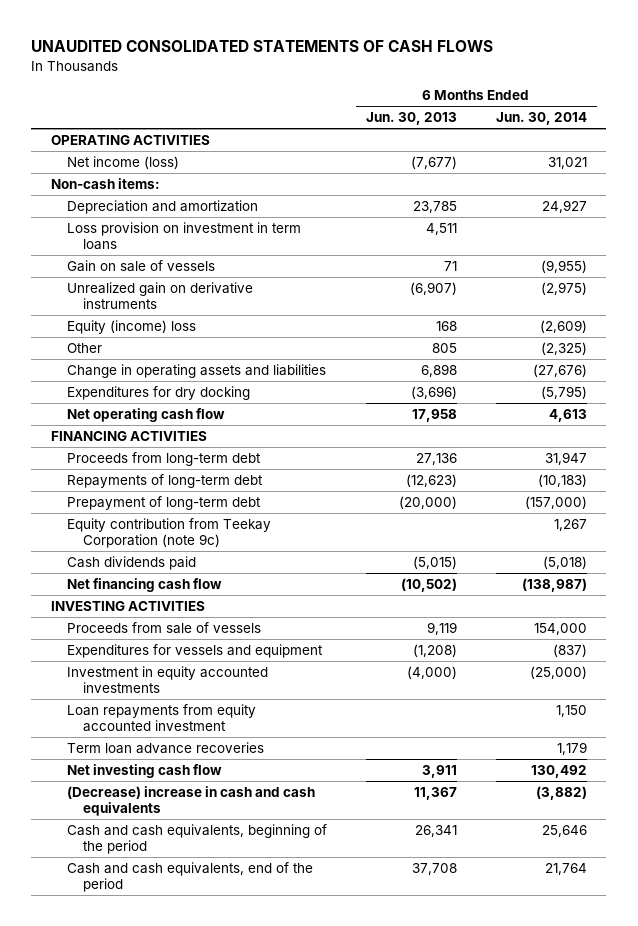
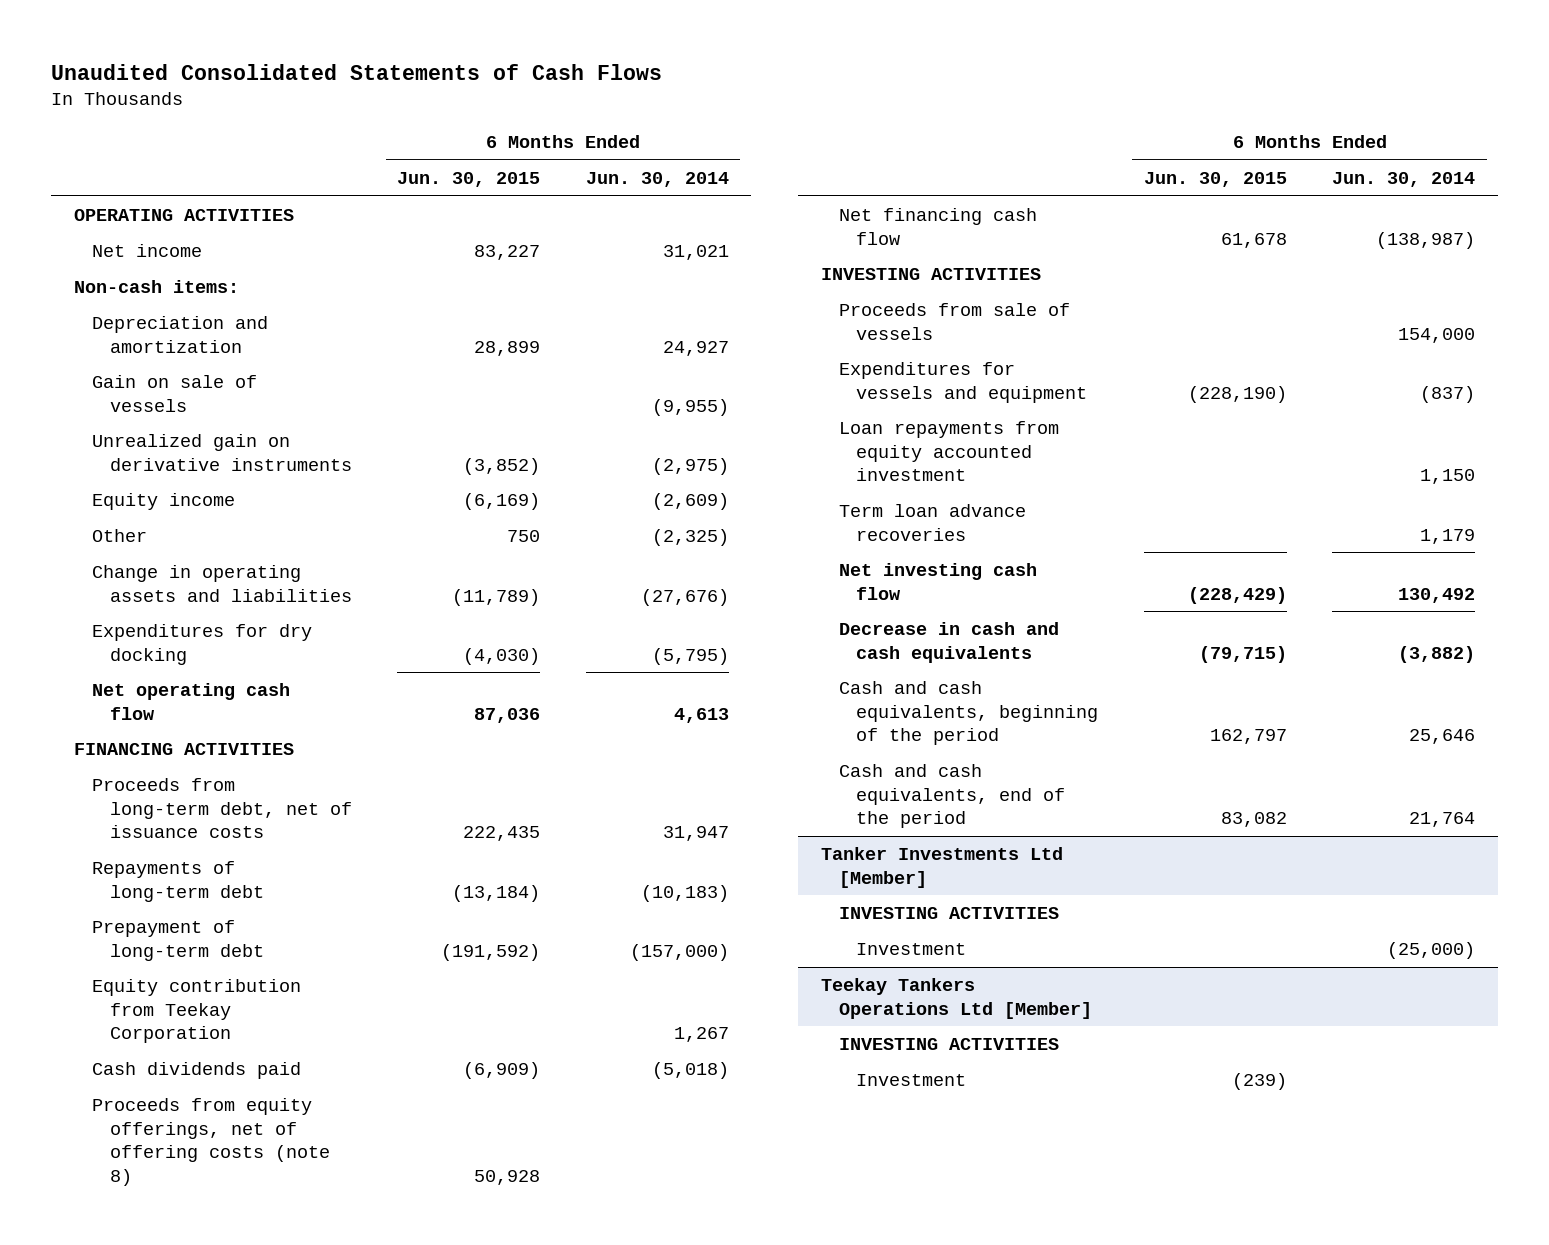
- UNAUDITED CONSOLIDATED STATEMENTS OF CASH FLOWS
+ Unaudited Consolidated Statements of Cash Flows
- | 6 Months Ended Jun. 30, 2013 | 6 Months Ended Jun. 30, 2014
+ | 6 Months Ended Jun. 30, 2015 | 6 Months Ended Jun. 30, 2014
- Net income (loss) | (7,677) | 31,021
+ Net income | 83,227 | 31,021
- Loss provision on investment in term loans | 4,511 |
- Equity (income) loss | 168 | (2,609)
+ Equity income | (6,169) | (2,609)
- Proceeds from long-term debt | 27,136 | 31,947
+ Proceeds from long-term debt, net of issuance costs | 222,435 | 31,947
- Equity contribution from Teekay Corporation (note 9c) | | 1,267
+ Equity contribution from Teekay Corporation | | 1,267
+ Proceeds from equity offerings, net of offering costs (note 8) | 50,928 |
- Investment in equity accounted investments | (4,000) | (25,000)
- (Decrease) increase in cash and cash equivalents | 11,367 | (3,882)
+ Decrease in cash and cash equivalents | (79,715) | (3,882)
+ Tanker Investments Ltd [Member]
+ INVESTING ACTIVITIES
+ Investment | | (25,000)
+ Teekay Tankers Operations Ltd [Member]
+ INVESTING ACTIVITIES
+ Investment | (239) |

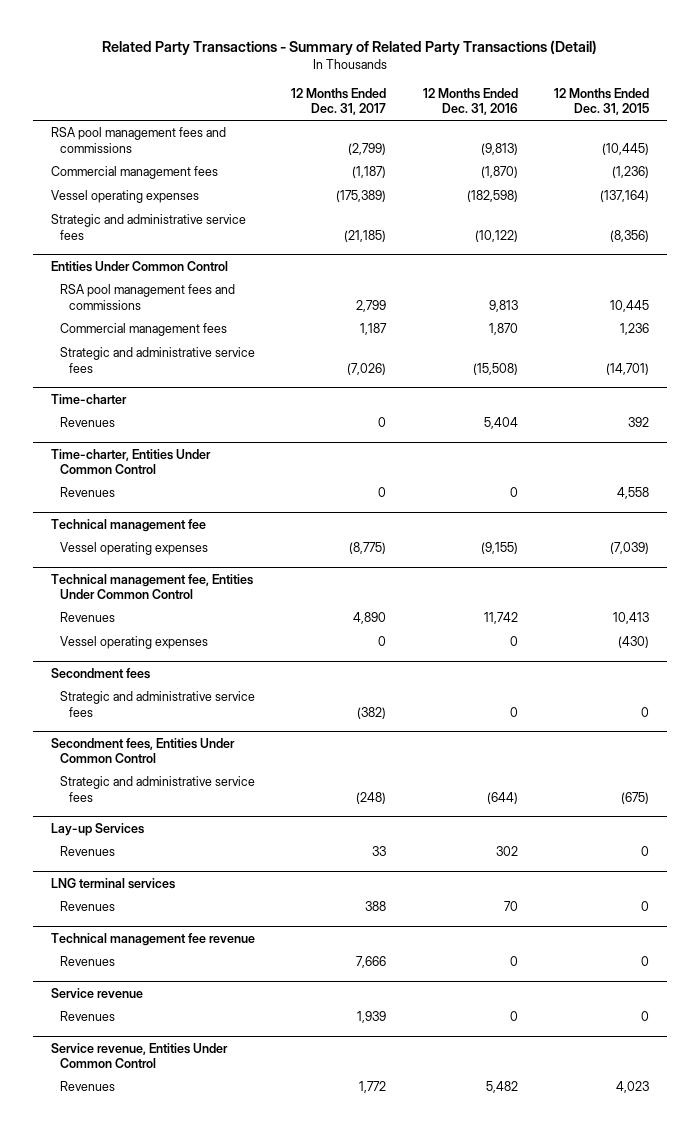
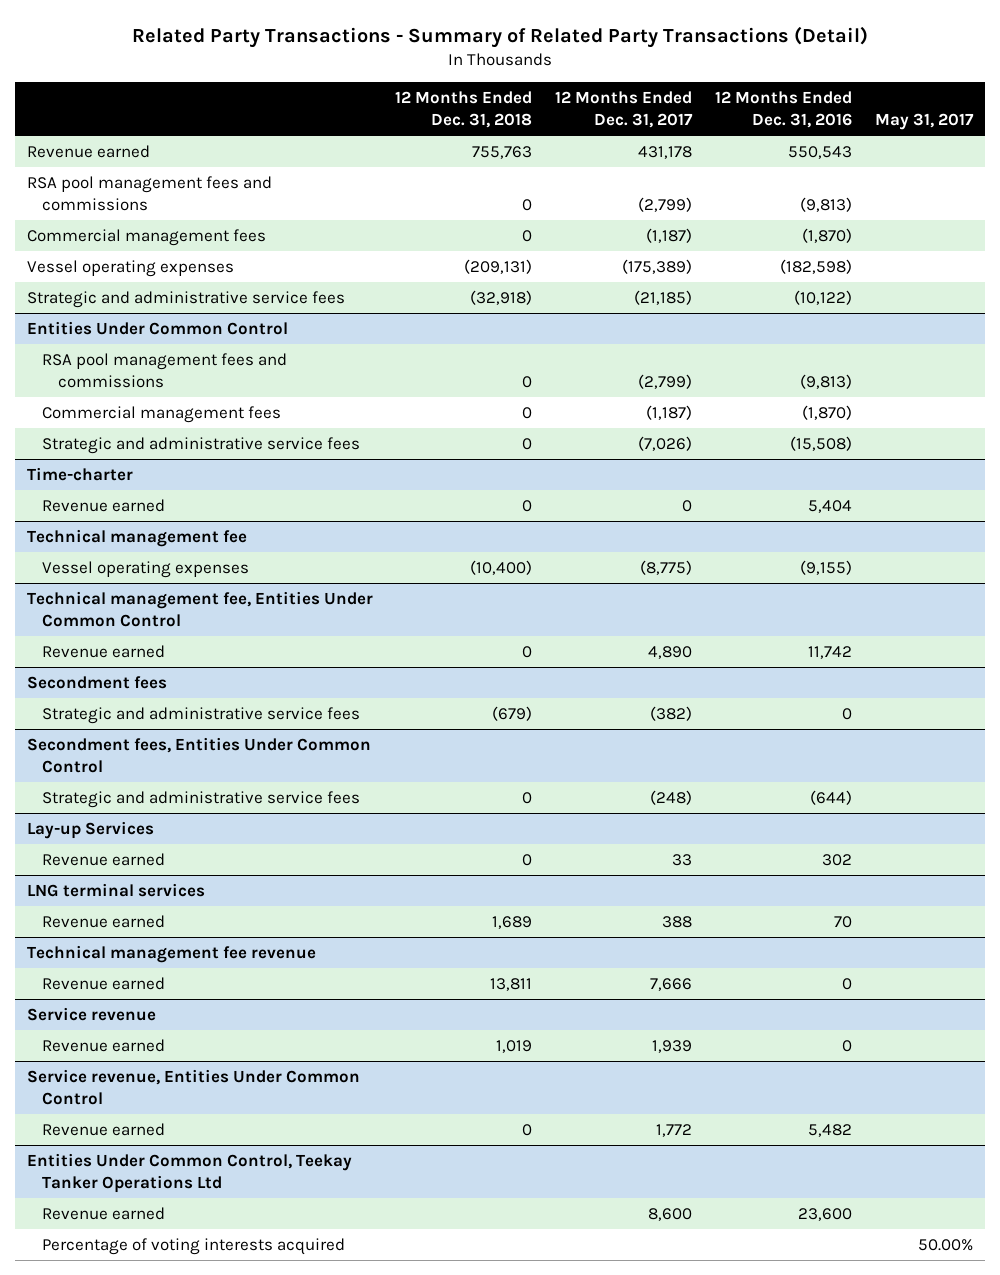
- | 12 Months Ended Dec. 31, 2017 | 12 Months Ended Dec. 31, 2016 | 12 Months Ended Dec. 31, 2015
+ | 12 Months Ended Dec. 31, 2018 | 12 Months Ended Dec. 31, 2017 | 12 Months Ended Dec. 31, 2016 | May 31, 2017
+ Revenue earned | 755,763 | 431,178 | 550,543 |
@ Entities Under Common Control
- RSA pool management fees and commissions | 2,799 | 9,813 | 10,445
- Commercial management fees | 1,187 | 1,870 | 1,236
+ RSA pool management fees and commissions | 0 | (2,799) | (9,813) |
+ Commercial management fees | 0 | (1,187) | (1,870) |
@ Time-charter
- Revenues | 0 | 5,404 | 392
- Time-charter, Entities Under Common Control
- Revenues | 0 | 0 | 4,558
@ Time-charter
+ Revenue earned | 0 | 0 | 5,404 |
@ Technical management fee, Entities Under Common Control
- Revenues | 4,890 | 11,742 | 10,413
- Vessel operating expenses | 0 | 0 | (430)
+ Revenue earned | 0 | 4,890 | 11,742 |
@ Lay-up Services
- Revenues | 33 | 302 | 0
+ Revenue earned | 0 | 33 | 302 |
@ LNG terminal services
- Revenues | 388 | 70 | 0
+ Revenue earned | 1,689 | 388 | 70 |
@ Technical management fee revenue
- Revenues | 7,666 | 0 | 0
+ Revenue earned | 13,811 | 7,666 | 0 |
@ Service revenue
- Revenues | 1,939 | 0 | 0
+ Revenue earned | 1,019 | 1,939 | 0 |
@ Service revenue, Entities Under Common Control
- Revenues | 1,772 | 5,482 | 4,023
+ Revenue earned | 0 | 1,772 | 5,482 |
+ Entities Under Common Control, Teekay Tanker Operations Ltd
+ Revenue earned | | 8,600 | 23,600 |
+ Percentage of voting interests acquired | | | | 50.00%

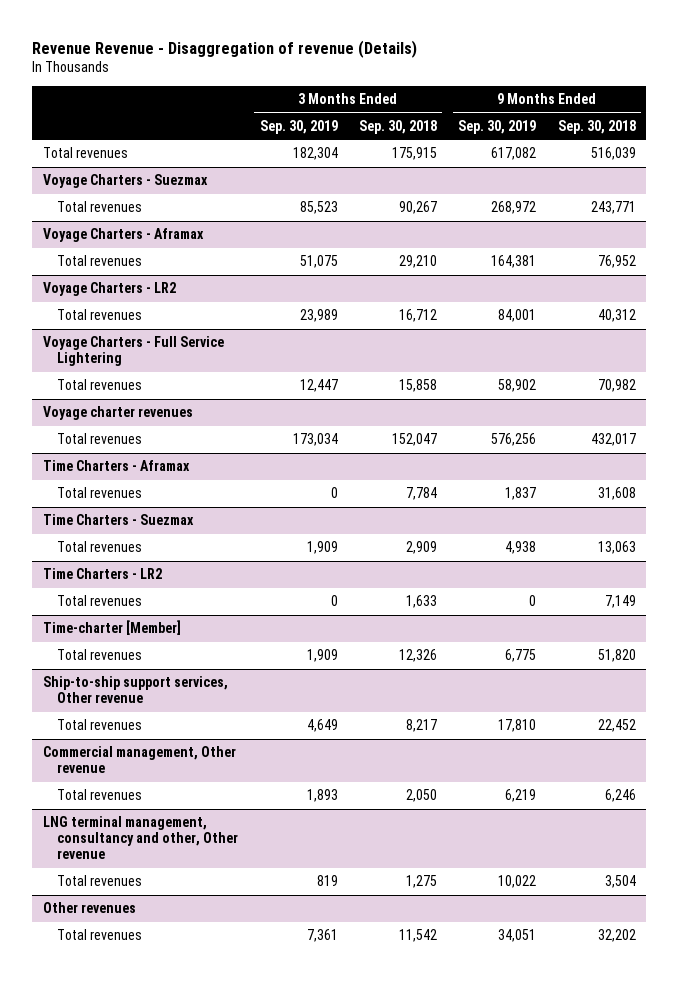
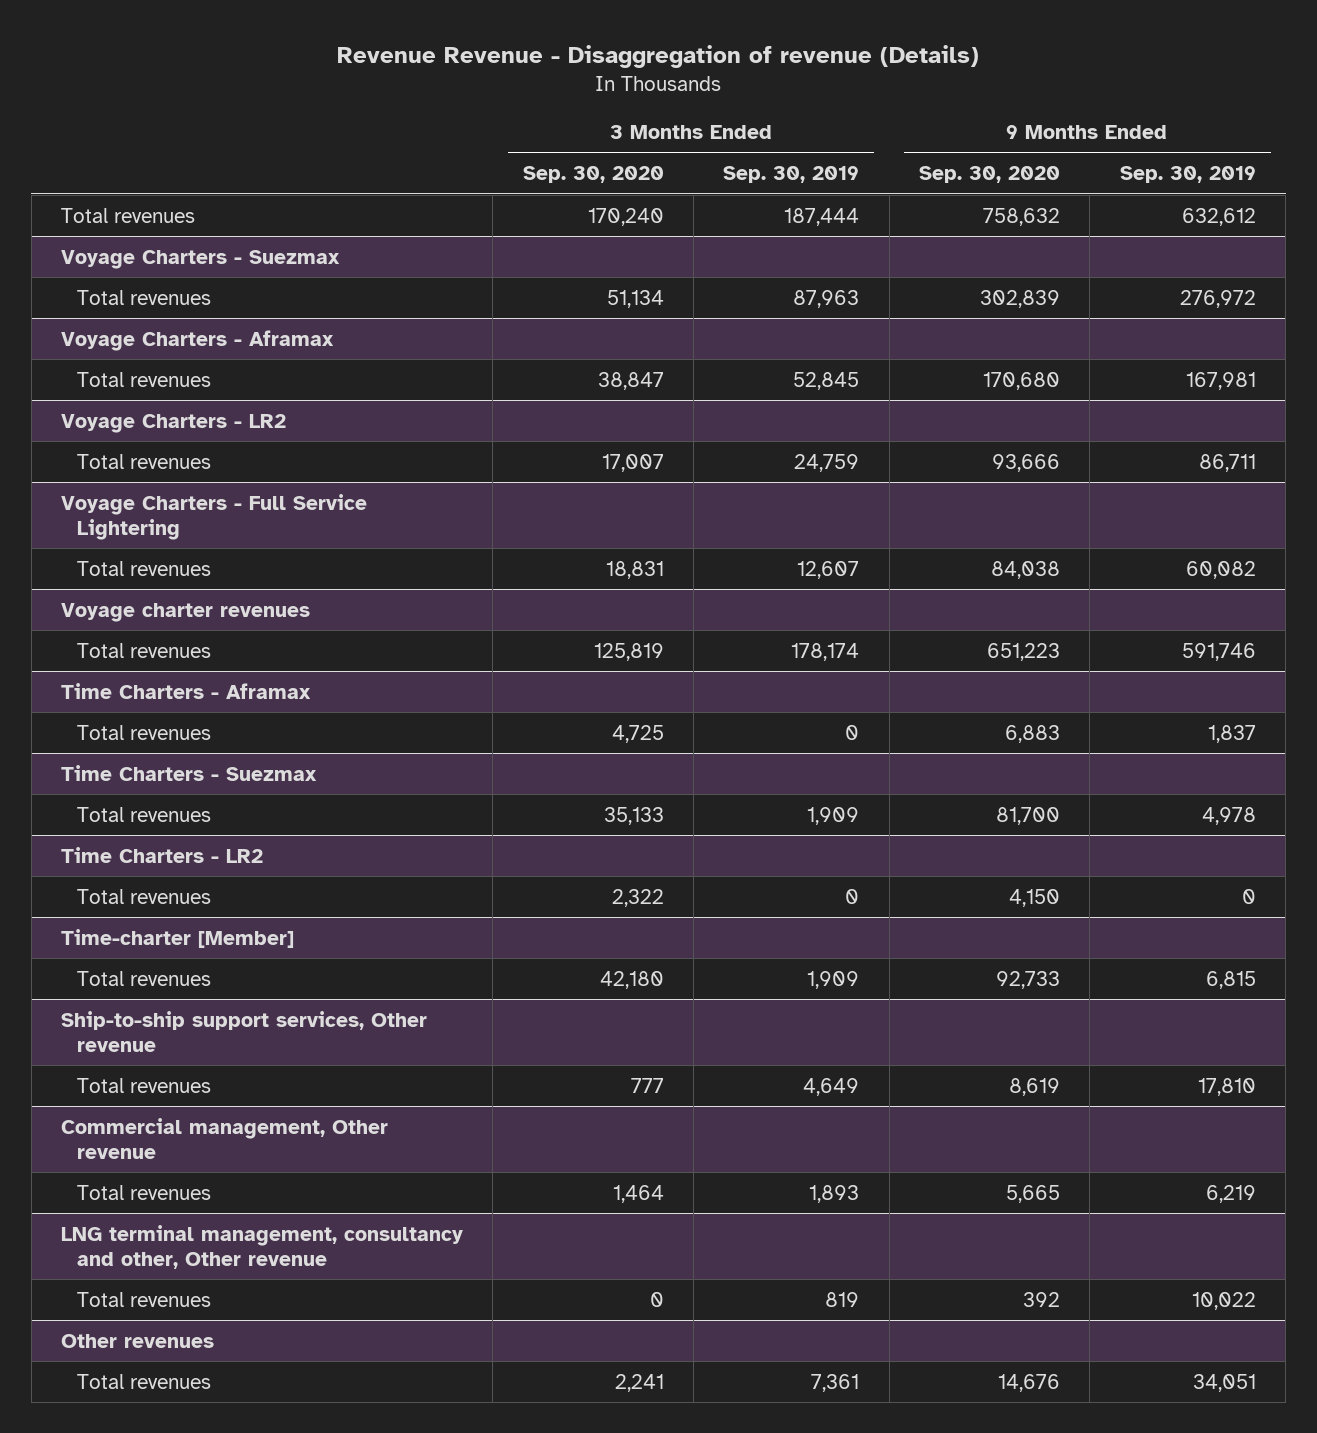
- | 3 Months Ended Sep. 30, 2019 | 3 Months Ended Sep. 30, 2018 | 9 Months Ended Sep. 30, 2019 | 9 Months Ended Sep. 30, 2018
+ | 3 Months Ended Sep. 30, 2020 | 3 Months Ended Sep. 30, 2019 | 9 Months Ended Sep. 30, 2020 | 9 Months Ended Sep. 30, 2019
- Total revenues | 182,304 | 175,915 | 617,082 | 516,039
+ Total revenues | 170,240 | 187,444 | 758,632 | 632,612
@ Voyage Charters - Suezmax
- Total revenues | 85,523 | 90,267 | 268,972 | 243,771
+ Total revenues | 51,134 | 87,963 | 302,839 | 276,972
@ Voyage Charters - Aframax
- Total revenues | 51,075 | 29,210 | 164,381 | 76,952
+ Total revenues | 38,847 | 52,845 | 170,680 | 167,981
@ Voyage Charters - LR2
- Total revenues | 23,989 | 16,712 | 84,001 | 40,312
+ Total revenues | 17,007 | 24,759 | 93,666 | 86,711
@ Voyage Charters - Full Service Lightering
- Total revenues | 12,447 | 15,858 | 58,902 | 70,982
+ Total revenues | 18,831 | 12,607 | 84,038 | 60,082
@ Voyage charter revenues
- Total revenues | 173,034 | 152,047 | 576,256 | 432,017
+ Total revenues | 125,819 | 178,174 | 651,223 | 591,746
@ Time Charters - Suezmax
- Total revenues | 1,909 | 2,909 | 4,938 | 13,063
+ Total revenues | 35,133 | 1,909 | 81,700 | 4,978
@ Time-charter [Member]
- Total revenues | 1,909 | 12,326 | 6,775 | 51,820
+ Total revenues | 42,180 | 1,909 | 92,733 | 6,815

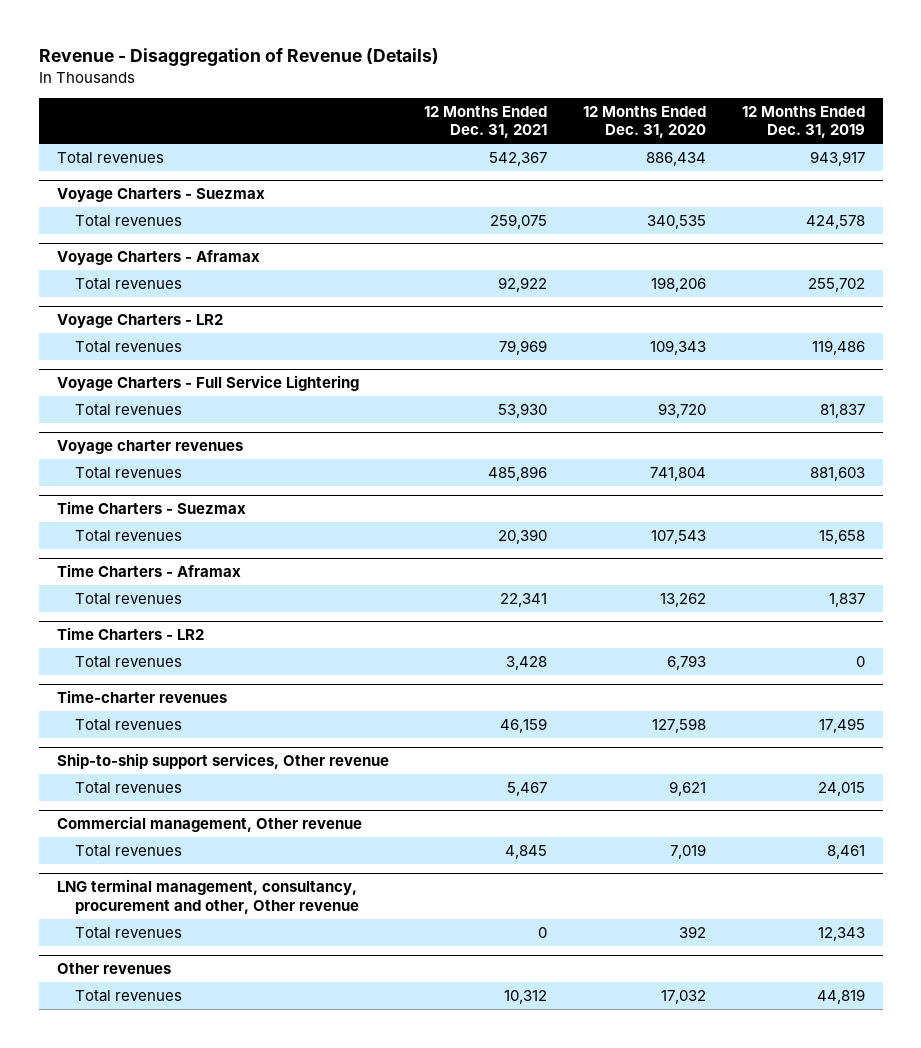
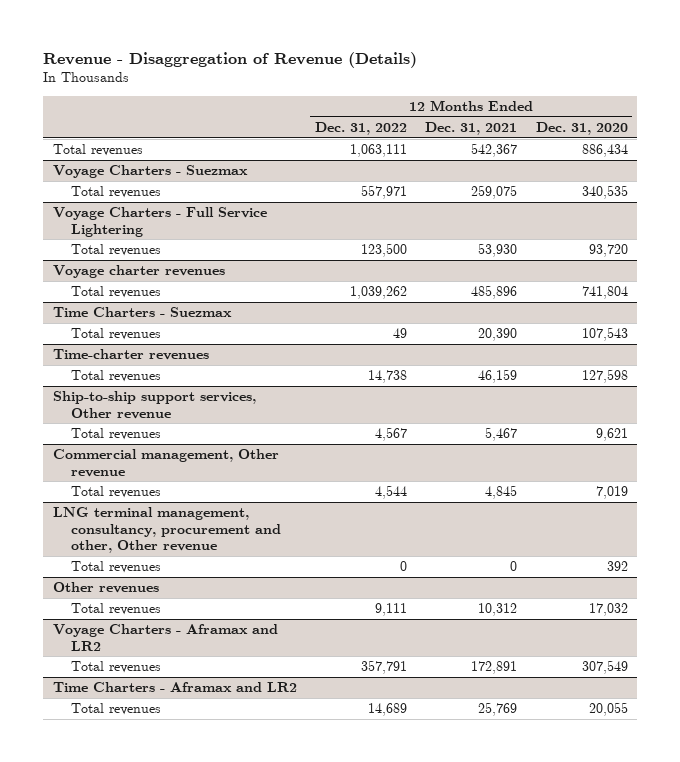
- | 12 Months Ended Dec. 31, 2021 | 12 Months Ended Dec. 31, 2020 | 12 Months Ended Dec. 31, 2019
+ | 12 Months Ended Dec. 31, 2022 | 12 Months Ended Dec. 31, 2021 | 12 Months Ended Dec. 31, 2020
- Voyage Charters - Aframax
- Total revenues | 92,922 | 198,206 | 255,702
- Voyage Charters - LR2
- Total revenues | 79,969 | 109,343 | 119,486
- Time Charters - Aframax
- Total revenues | 22,341 | 13,262 | 1,837
- Time Charters - LR2
- Total revenues | 3,428 | 6,793 | 0
+ Voyage Charters - Aframax and LR2
+ Total revenues | 357,791 | 172,891 | 307,549
+ Time Charters - Aframax and LR2
+ Total revenues | 14,689 | 25,769 | 20,055

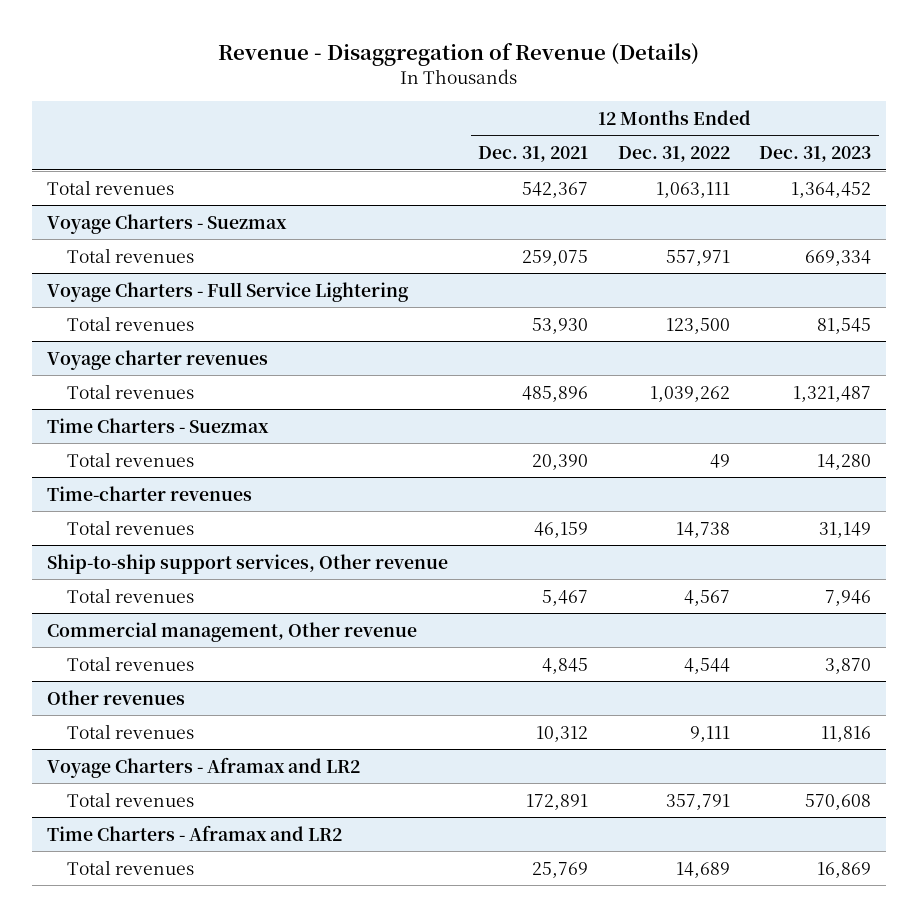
- | 12 Months Ended Dec. 31, 2022 | 12 Months Ended Dec. 31, 2021 | 12 Months Ended Dec. 31, 2020
+ | 12 Months Ended Dec. 31, 2021 | 12 Months Ended Dec. 31, 2022 | 12 Months Ended Dec. 31, 2023
- LNG terminal management, consultancy, procurement and other, Other revenue
- Total revenues | 0 | 0 | 392

